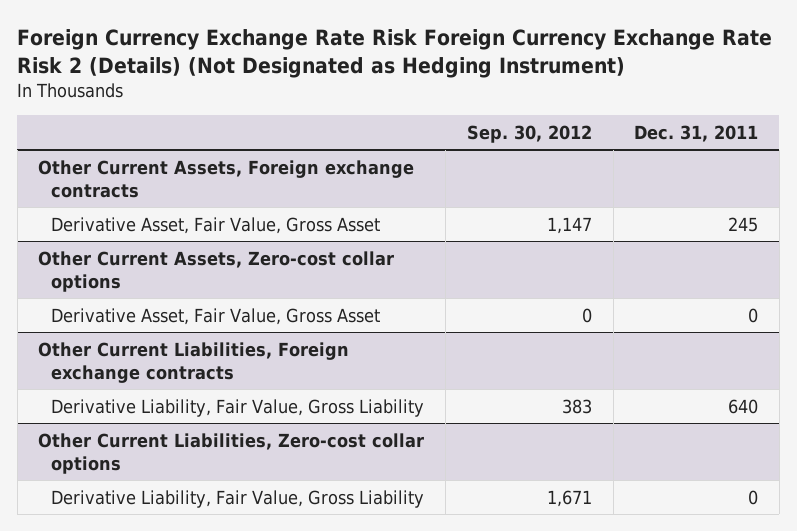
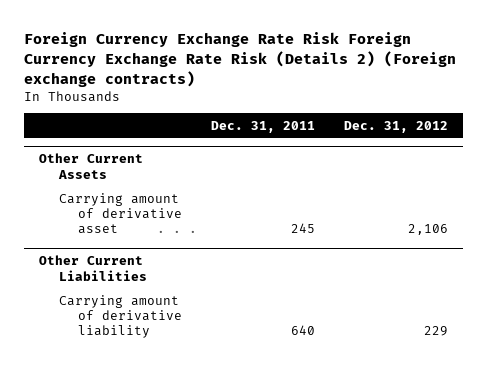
- Foreign Currency Exchange Rate Risk Foreign Currency Exchange Rate Risk 2 (Details) (Not Designated as Hedging Instrument)
+ Foreign Currency Exchange Rate Risk Foreign Currency Exchange Rate Risk (Details 2) (Foreign exchange contracts)
- | Sep. 30, 2012 | Dec. 31, 2011
+ | Dec. 31, 2011 | Dec. 31, 2012
- Other Current Assets, Foreign exchange contracts
- Derivative Asset, Fair Value, Gross Asset | 1,147 | 245
- Other Current Assets, Zero-cost collar options
- Derivative Asset, Fair Value, Gross Asset | 0 | 0
- Other Current Liabilities, Foreign exchange contracts
- Derivative Liability, Fair Value, Gross Liability | 383 | 640
- Other Current Liabilities, Zero-cost collar options
- Derivative Liability, Fair Value, Gross Liability | 1,671 | 0
+ Other Current Assets
+ Carrying amount of derivative asset | 245 | 2,106
+ Other Current Liabilities
+ Carrying amount of derivative liability | 640 | 229

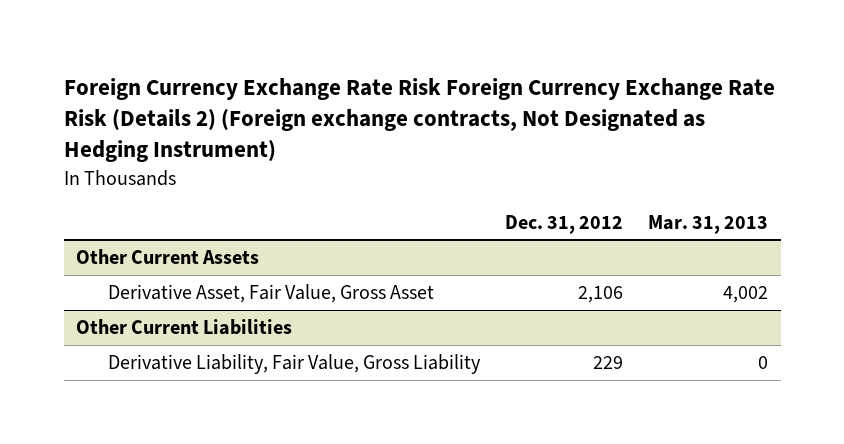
- Foreign Currency Exchange Rate Risk Foreign Currency Exchange Rate Risk (Details 2) (Foreign exchange contracts)
+ Foreign Currency Exchange Rate Risk Foreign Currency Exchange Rate Risk (Details 2) (Foreign exchange contracts, Not Designated as Hedging Instrument)
- | Dec. 31, 2011 | Dec. 31, 2012
+ | Dec. 31, 2012 | Mar. 31, 2013
@ Other Current Assets
- Carrying amount of derivative asset | 245 | 2,106
+ Derivative Asset, Fair Value, Gross Asset | 2,106 | 4,002
@ Other Current Liabilities
- Carrying amount of derivative liability | 640 | 229
+ Derivative Liability, Fair Value, Gross Liability | 229 | 0

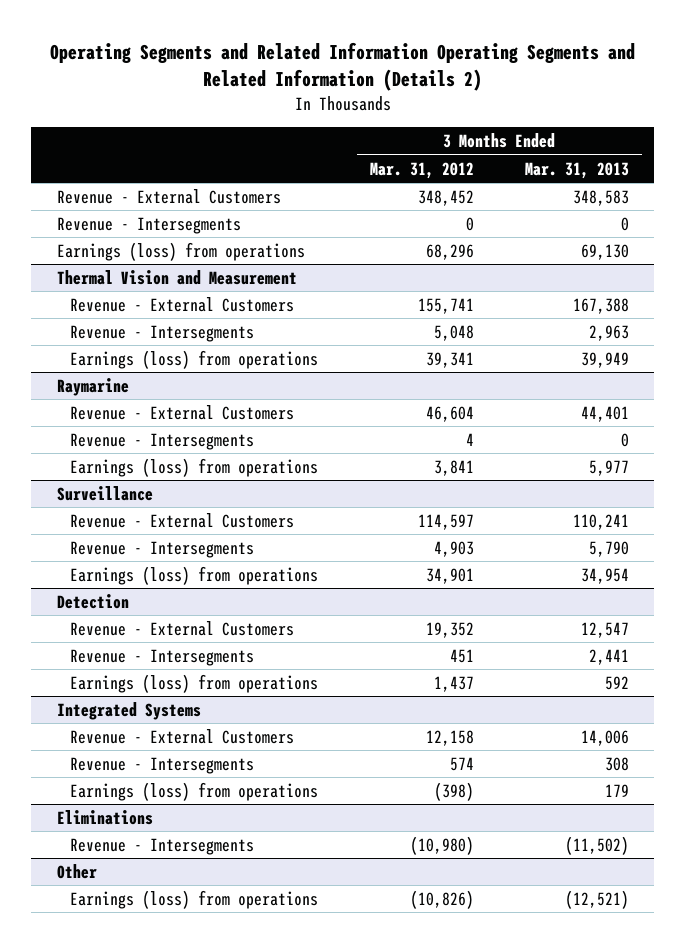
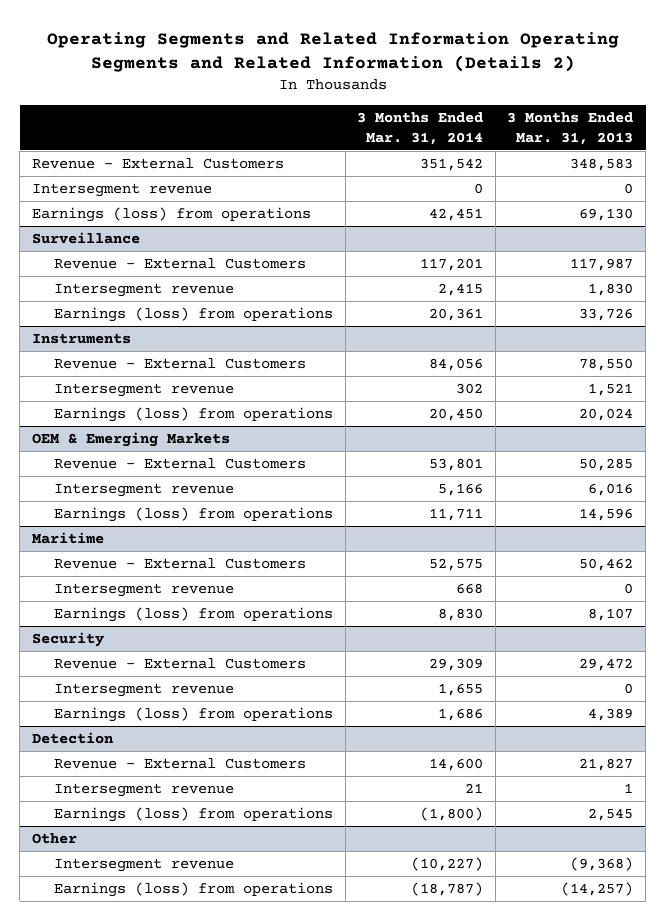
- | 3 Months Ended Mar. 31, 2012 | 3 Months Ended Mar. 31, 2013
+ | 3 Months Ended Mar. 31, 2014 | 3 Months Ended Mar. 31, 2013
- Revenue - Intersegments | 0 | 0
+ Intersegment revenue | 0 | 0
- Thermal Vision and Measurement
- Revenue - External Customers | 155,741 | 167,388
- Revenue - Intersegments | 5,048 | 2,963
- Earnings (loss) from operations | 39,341 | 39,949
- Raymarine
- Revenue - External Customers | 46,604 | 44,401
- Revenue - Intersegments | 4 | 0
- Earnings (loss) from operations | 3,841 | 5,977
@ Surveillance
- Revenue - External Customers | 114,597 | 110,241
- Revenue - Intersegments | 4,903 | 5,790
- Earnings (loss) from operations | 34,901 | 34,954
+ Revenue - External Customers | 117,201 | 117,987
+ Intersegment revenue | 2,415 | 1,830
+ Earnings (loss) from operations | 20,361 | 33,726
+ Instruments
+ Revenue - External Customers | 84,056 | 78,550
+ Intersegment revenue | 302 | 1,521
+ Earnings (loss) from operations | 20,450 | 20,024
+ OEM & Emerging Markets
+ Revenue - External Customers | 53,801 | 50,285
+ Intersegment revenue | 5,166 | 6,016
+ Earnings (loss) from operations | 11,711 | 14,596
+ Maritime
+ Revenue - External Customers | 52,575 | 50,462
+ Intersegment revenue | 668 | 0
+ Earnings (loss) from operations | 8,830 | 8,107
+ Security
+ Revenue - External Customers | 29,309 | 29,472
+ Intersegment revenue | 1,655 | 0
+ Earnings (loss) from operations | 1,686 | 4,389
@ Detection
- Revenue - External Customers | 19,352 | 12,547
- Revenue - Intersegments | 451 | 2,441
- Earnings (loss) from operations | 1,437 | 592
- Integrated Systems
- Revenue - External Customers | 12,158 | 14,006
- Revenue - Intersegments | 574 | 308
- Earnings (loss) from operations | (398) | 179
- Eliminations
- Revenue - Intersegments | (10,980) | (11,502)
@ Detection
+ Revenue - External Customers | 14,600 | 21,827
+ Intersegment revenue | 21 | 1
+ Earnings (loss) from operations | (1,800) | 2,545
@ Other
- Earnings (loss) from operations | (10,826) | (12,521)
+ Intersegment revenue | (10,227) | (9,368)
+ Earnings (loss) from operations | (18,787) | (14,257)

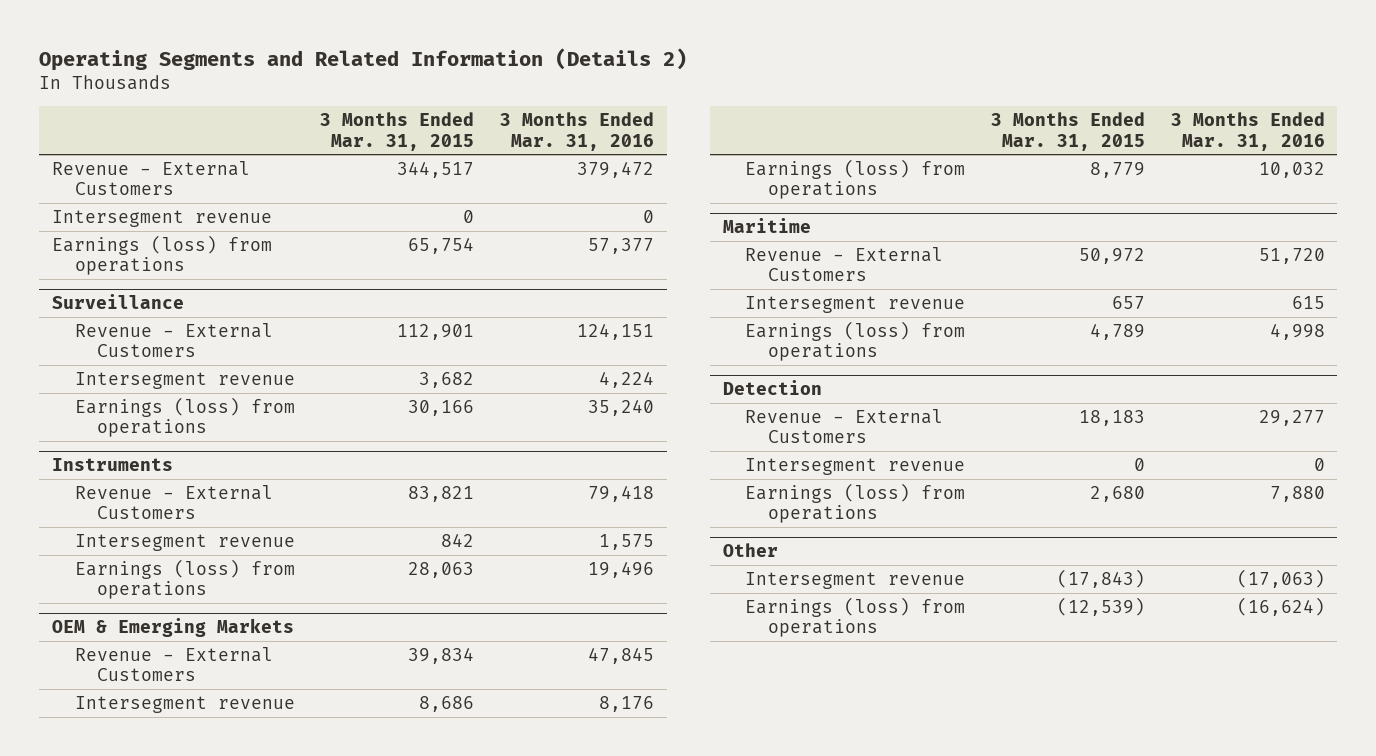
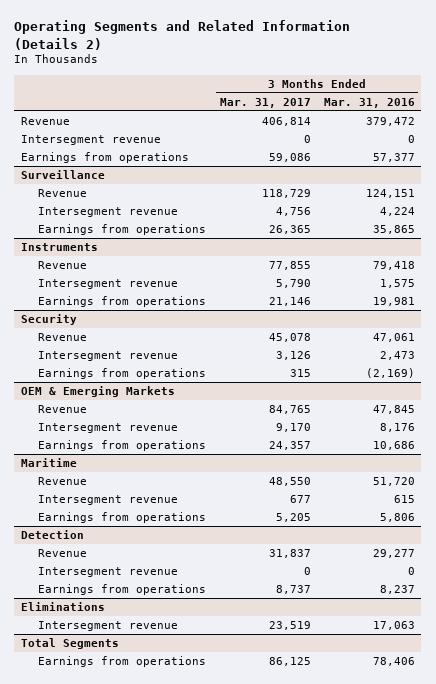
- | 3 Months Ended Mar. 31, 2015 | 3 Months Ended Mar. 31, 2016
+ | 3 Months Ended Mar. 31, 2017 | 3 Months Ended Mar. 31, 2016
- Revenue - External Customers | 344,517 | 379,472
+ Revenue | 406,814 | 379,472
- Earnings (loss) from operations | 65,754 | 57,377
+ Earnings from operations | 59,086 | 57,377
@ Surveillance
- Revenue - External Customers | 112,901 | 124,151
+ Revenue | 118,729 | 124,151
- Earnings (loss) from operations | 30,166 | 35,240
+ Earnings from operations | 26,365 | 35,865
@ Instruments
- Revenue - External Customers | 83,821 | 79,418
+ Revenue | 77,855 | 79,418
- Earnings (loss) from operations | 28,063 | 19,496
+ Earnings from operations | 21,146 | 19,981
+ Security
+ Revenue | 45,078 | 47,061
+ Intersegment revenue | 3,126 | 2,473
+ Earnings from operations | 315 | (2,169)
@ OEM & Emerging Markets
- Revenue - External Customers | 39,834 | 47,845
+ Revenue | 84,765 | 47,845
- Earnings (loss) from operations | 8,779 | 10,032
+ Earnings from operations | 24,357 | 10,686
@ Maritime
- Revenue - External Customers | 50,972 | 51,720
+ Revenue | 48,550 | 51,720
- Earnings (loss) from operations | 4,789 | 4,998
+ Earnings from operations | 5,205 | 5,806
@ Detection
- Revenue - External Customers | 18,183 | 29,277
+ Revenue | 31,837 | 29,277
- Earnings (loss) from operations | 2,680 | 7,880
- Other
- Intersegment revenue | (17,843) | (17,063)
- Earnings (loss) from operations | (12,539) | (16,624)
@ Detection
+ Earnings from operations | 8,737 | 8,237
+ Eliminations
+ Intersegment revenue | 23,519 | 17,063
+ Total Segments
+ Earnings from operations | 86,125 | 78,406

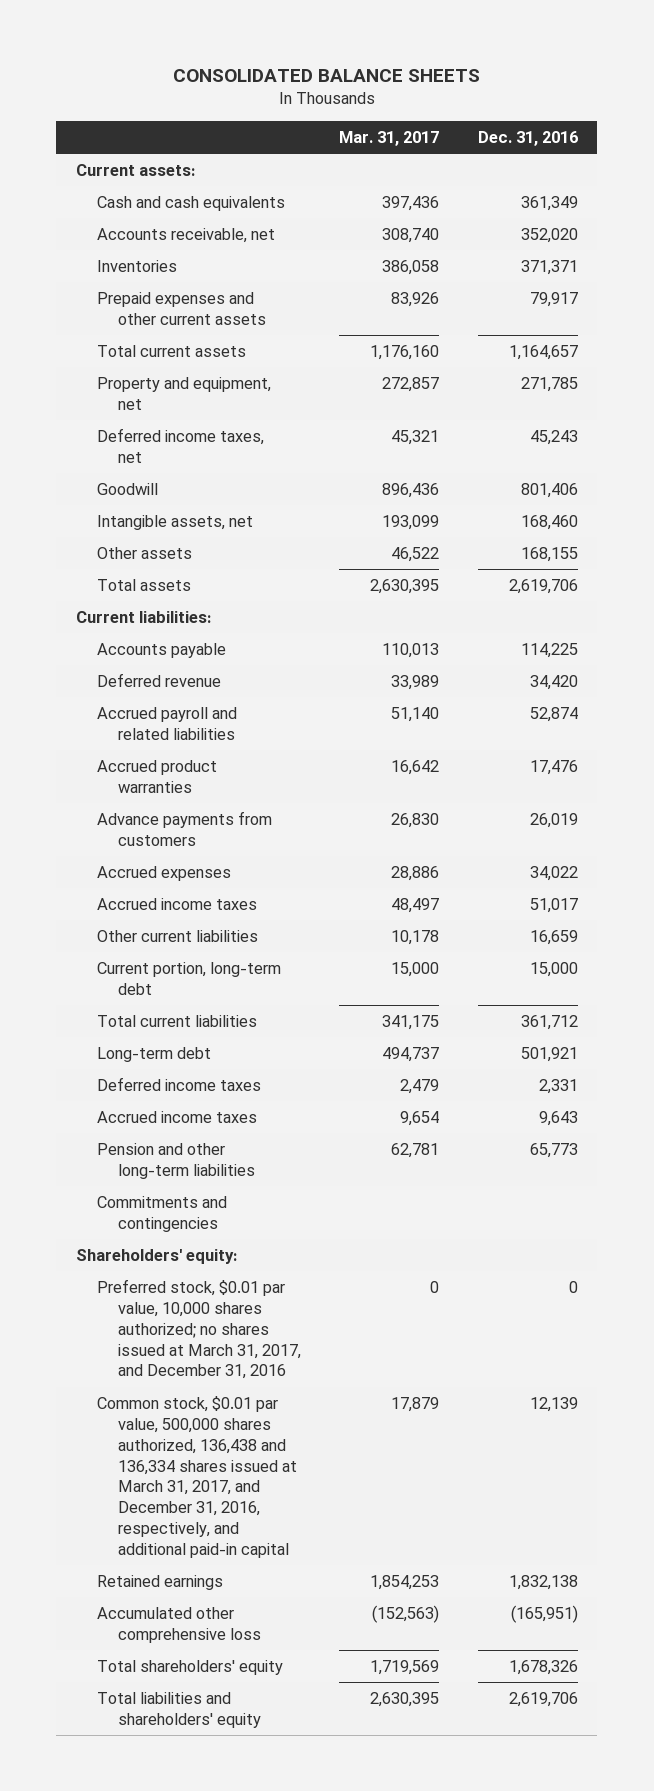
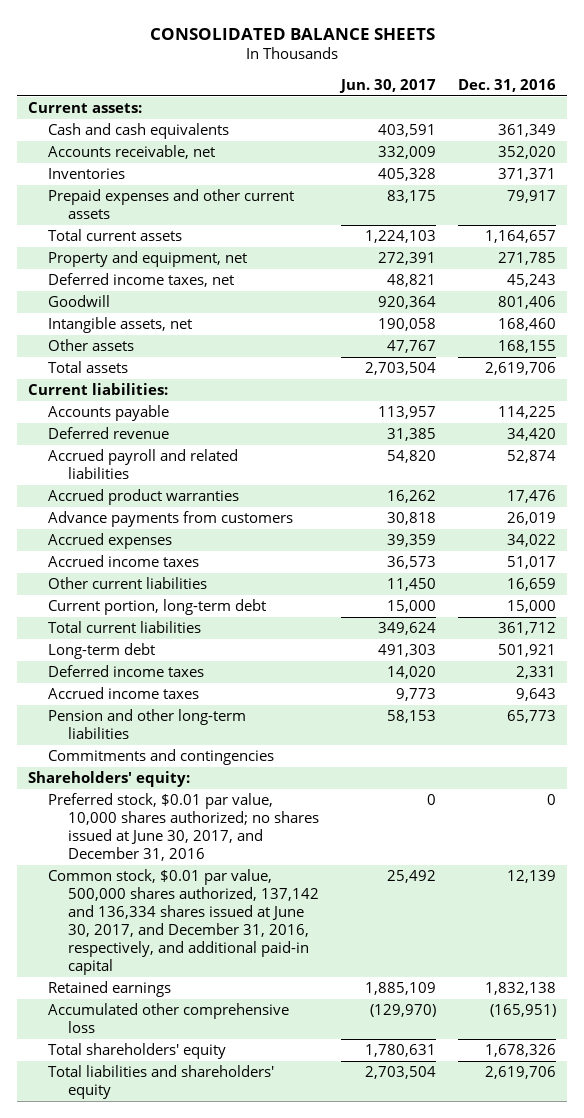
- | Mar. 31, 2017 | Dec. 31, 2016
+ | Jun. 30, 2017 | Dec. 31, 2016
- Preferred stock, $0.01 par value, 10,000 shares authorized; no shares issued at March 31, 2017, and December 31, 2016 | 0 | 0
- Common stock, $0.01 par value, 500,000 shares authorized, 136,438 and 136,334 shares issued at March 31, 2017, and December 31, 2016, respectively, and additional paid-in capital | 17,879 | 12,139
+ Preferred stock, $0.01 par value, 10,000 shares authorized; no shares issued at June 30, 2017, and December 31, 2016 | 0 | 0
+ Common stock, $0.01 par value, 500,000 shares authorized, 137,142 and 136,334 shares issued at June 30, 2017, and December 31, 2016, respectively, and additional paid-in capital | 25,492 | 12,139

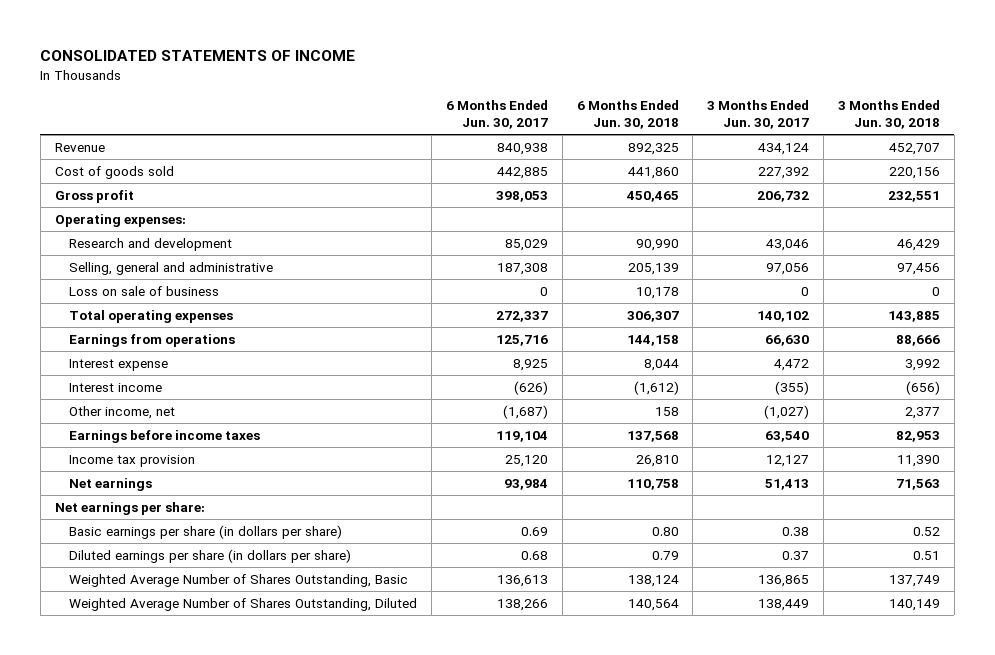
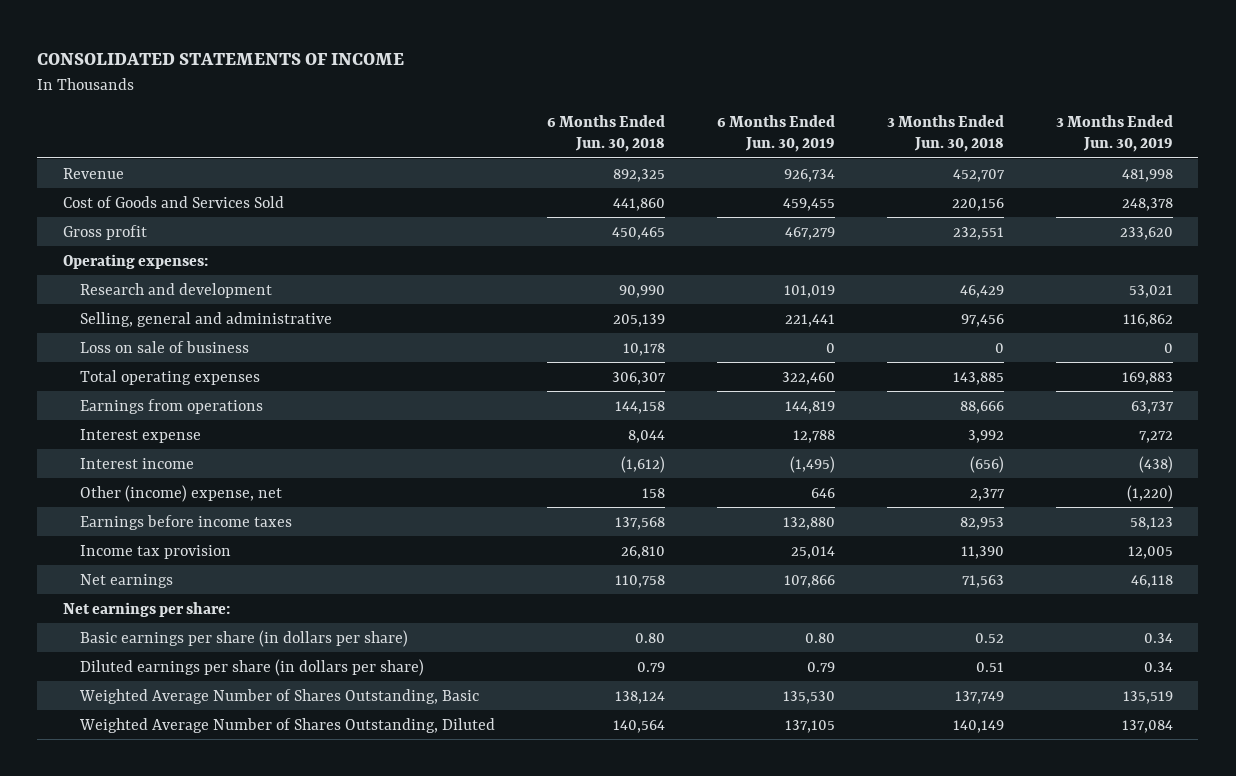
- | 6 Months Ended Jun. 30, 2017 | 6 Months Ended Jun. 30, 2018 | 3 Months Ended Jun. 30, 2017 | 3 Months Ended Jun. 30, 2018
+ | 6 Months Ended Jun. 30, 2018 | 6 Months Ended Jun. 30, 2019 | 3 Months Ended Jun. 30, 2018 | 3 Months Ended Jun. 30, 2019
- Cost of goods sold | 442,885 | 441,860 | 227,392 | 220,156
+ Cost of Goods and Services Sold | 441,860 | 459,455 | 220,156 | 248,378
- Other income, net | (1,687) | 158 | (1,027) | 2,377
+ Other (income) expense, net | 158 | 646 | 2,377 | (1,220)

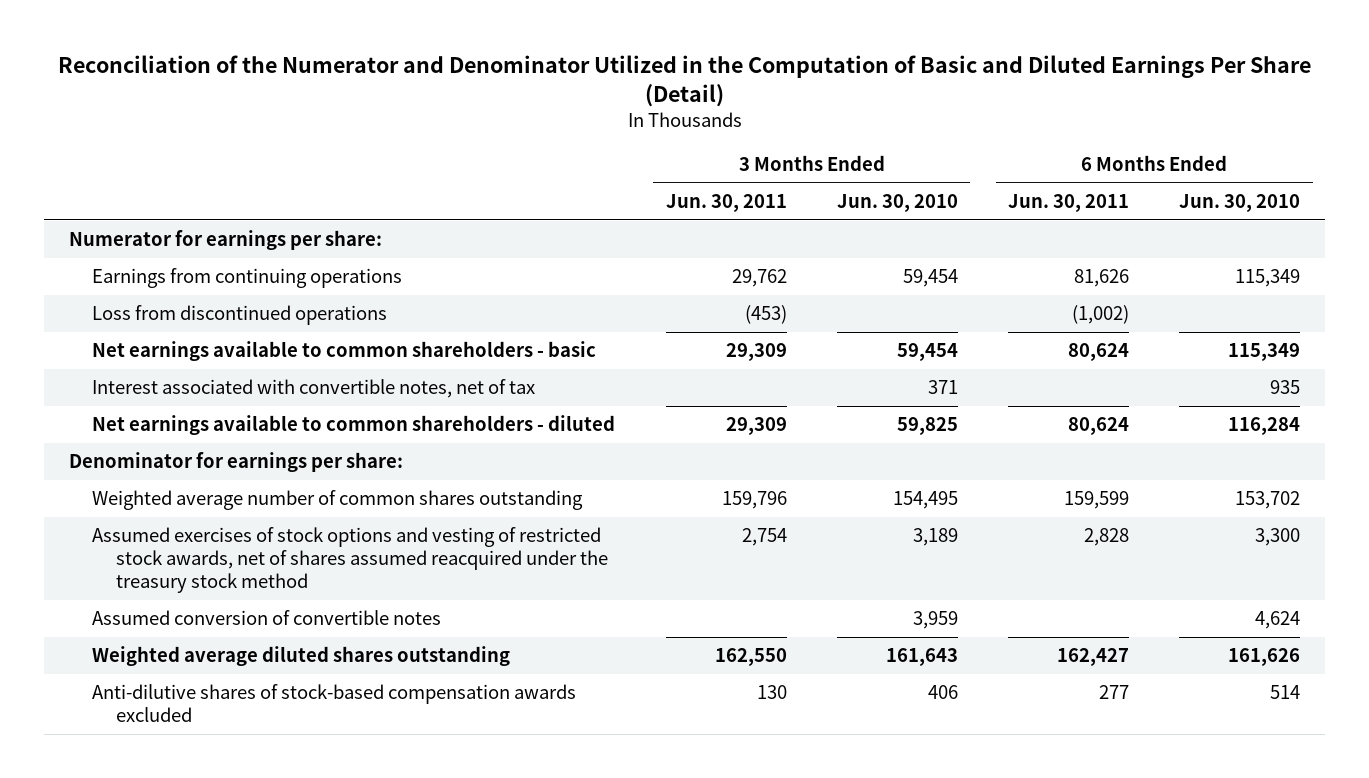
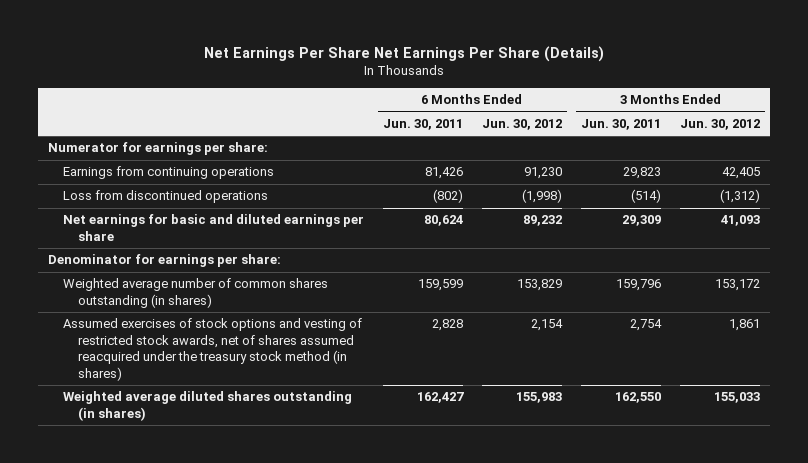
- Reconciliation of the Numerator and Denominator Utilized in the Computation of Basic and Diluted Earnings Per Share (Detail)
+ Net Earnings Per Share Net Earnings Per Share (Details)
- | 3 Months Ended Jun. 30, 2011 | 3 Months Ended Jun. 30, 2010 | 6 Months Ended Jun. 30, 2011 | 6 Months Ended Jun. 30, 2010
+ | 6 Months Ended Jun. 30, 2011 | 6 Months Ended Jun. 30, 2012 | 3 Months Ended Jun. 30, 2011 | 3 Months Ended Jun. 30, 2012
- Earnings from continuing operations | 29,762 | 59,454 | 81,626 | 115,349
- Loss from discontinued operations | (453) | | (1,002) |
- Net earnings available to common shareholders - basic | 29,309 | 59,454 | 80,624 | 115,349
- Interest associated with convertible notes, net of tax | | 371 | | 935
- Net earnings available to common shareholders - diluted | 29,309 | 59,825 | 80,624 | 116,284
+ Earnings from continuing operations | 81,426 | 91,230 | 29,823 | 42,405
+ Loss from discontinued operations | (802) | (1,998) | (514) | (1,312)
+ Net earnings for basic and diluted earnings per share | 80,624 | 89,232 | 29,309 | 41,093
- Weighted average number of common shares outstanding | 159,796 | 154,495 | 159,599 | 153,702
- Assumed exercises of stock options and vesting of restricted stock awards, net of shares assumed reacquired under the treasury stock method | 2,754 | 3,189 | 2,828 | 3,300
- Assumed conversion of convertible notes | | 3,959 | | 4,624
- Weighted average diluted shares outstanding | 162,550 | 161,643 | 162,427 | 161,626
- Anti-dilutive shares of stock-based compensation awards excluded | 130 | 406 | 277 | 514
+ Weighted average number of common shares outstanding (in shares) | 159,599 | 153,829 | 159,796 | 153,172
+ Assumed exercises of stock options and vesting of restricted stock awards, net of shares assumed reacquired under the treasury stock method (in shares) | 2,828 | 2,154 | 2,754 | 1,861
+ Weighted average diluted shares outstanding (in shares) | 162,427 | 155,983 | 162,550 | 155,033

